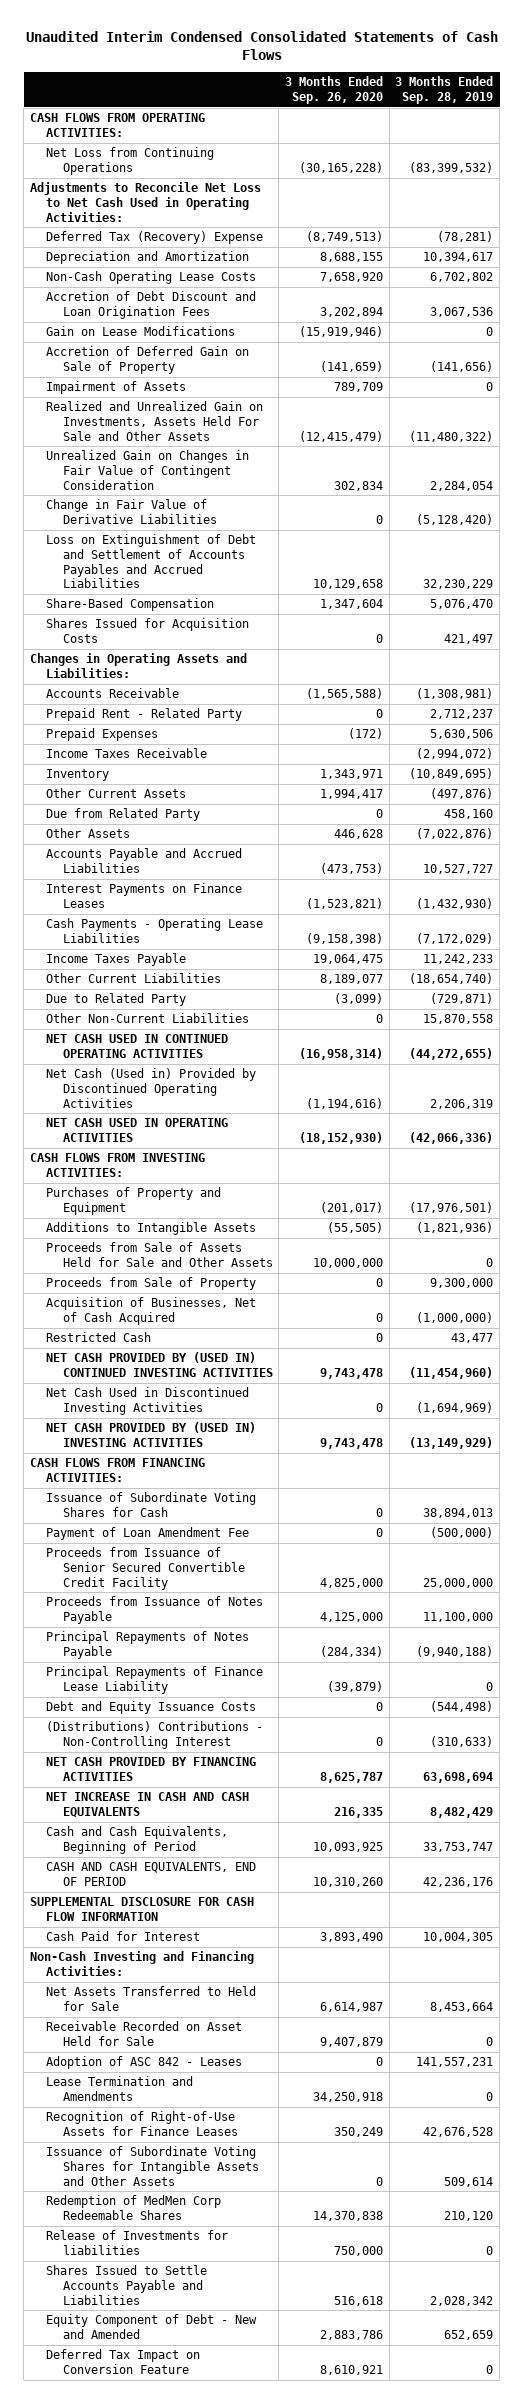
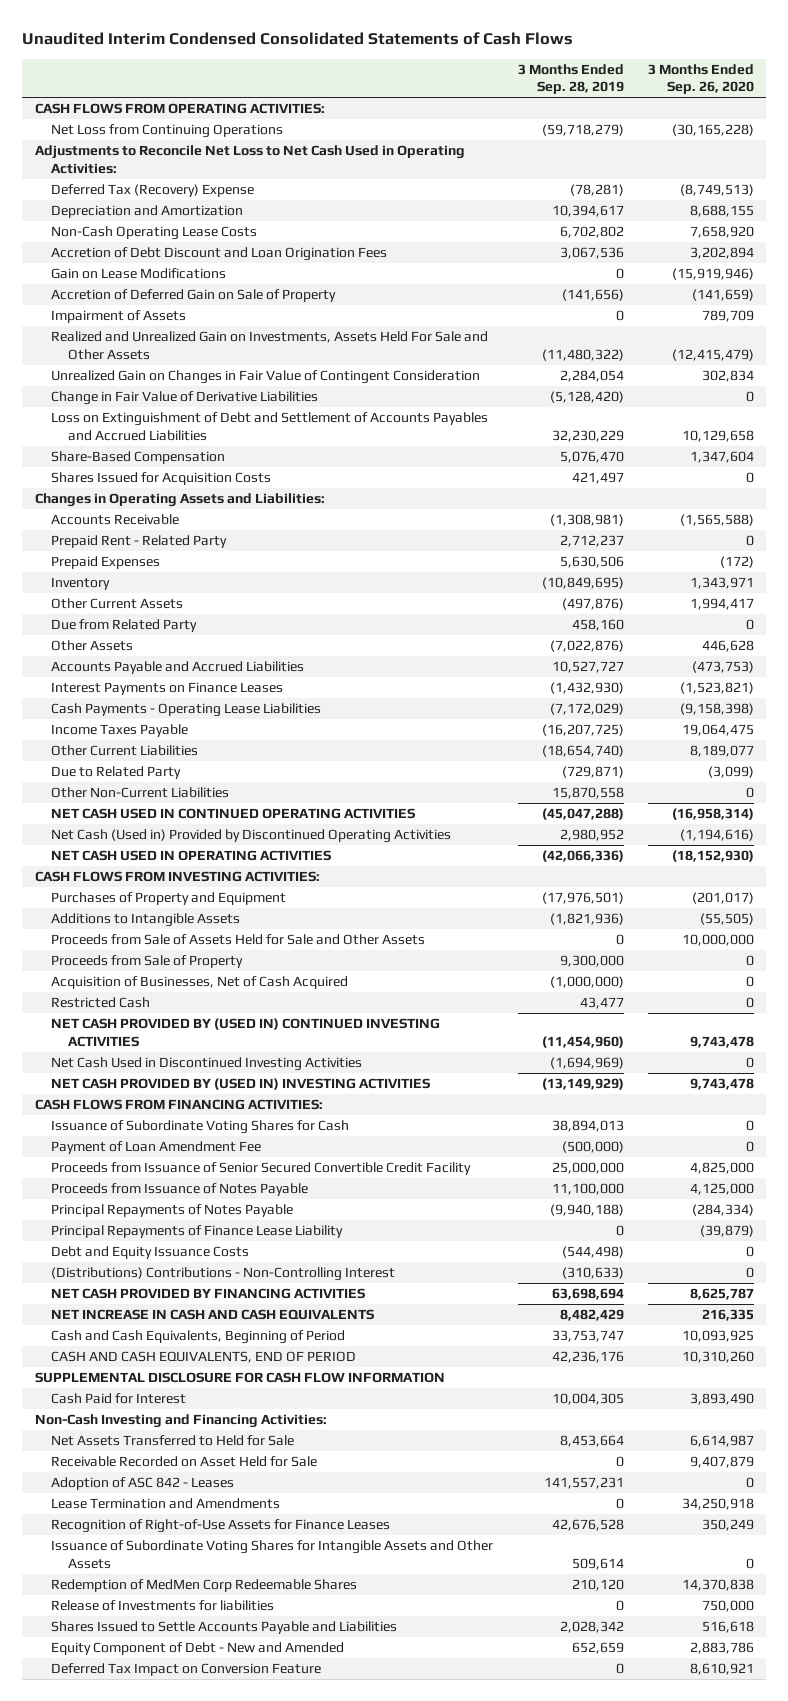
- | 3 Months Ended Sep. 26, 2020 | 3 Months Ended Sep. 28, 2019
+ | 3 Months Ended Sep. 28, 2019 | 3 Months Ended Sep. 26, 2020
- Net Loss from Continuing Operations | (30,165,228) | (83,399,532)
+ Net Loss from Continuing Operations | (59,718,279) | (30,165,228)
- Income Taxes Receivable | | (2,994,072)
- Income Taxes Payable | 19,064,475 | 11,242,233
+ Income Taxes Payable | (16,207,725) | 19,064,475
- NET CASH USED IN CONTINUED OPERATING ACTIVITIES | (16,958,314) | (44,272,655)
- Net Cash (Used in) Provided by Discontinued Operating Activities | (1,194,616) | 2,206,319
+ NET CASH USED IN CONTINUED OPERATING ACTIVITIES | (45,047,288) | (16,958,314)
+ Net Cash (Used in) Provided by Discontinued Operating Activities | 2,980,952 | (1,194,616)

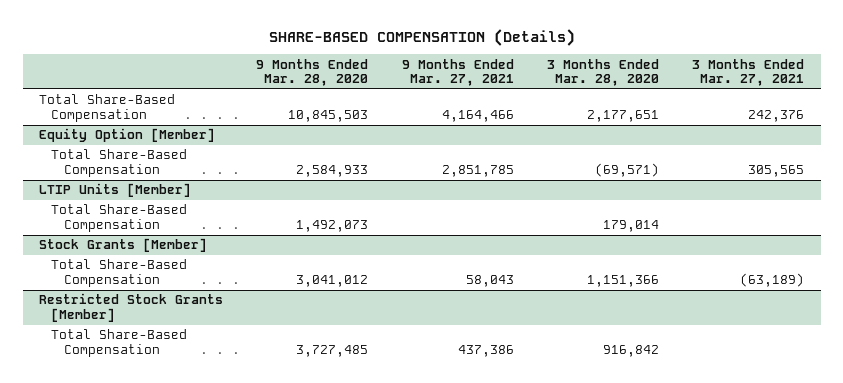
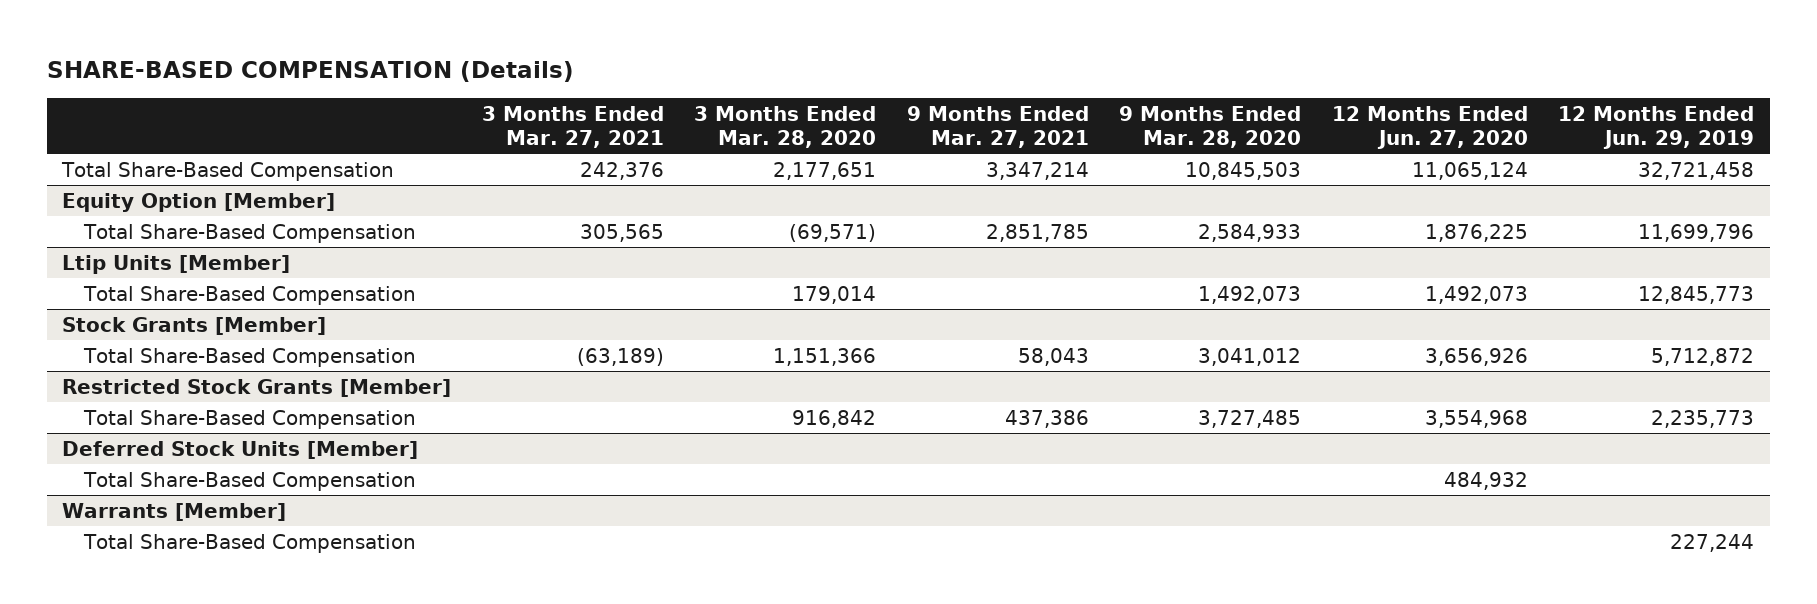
- | 9 Months Ended Mar. 28, 2020 | 9 Months Ended Mar. 27, 2021 | 3 Months Ended Mar. 28, 2020 | 3 Months Ended Mar. 27, 2021
+ | 3 Months Ended Mar. 27, 2021 | 3 Months Ended Mar. 28, 2020 | 9 Months Ended Mar. 27, 2021 | 9 Months Ended Mar. 28, 2020 | 12 Months Ended Jun. 27, 2020 | 12 Months Ended Jun. 29, 2019
- Total Share-Based Compensation | 10,845,503 | 4,164,466 | 2,177,651 | 242,376
+ Total Share-Based Compensation | 242,376 | 2,177,651 | 3,347,214 | 10,845,503 | 11,065,124 | 32,721,458
- LTIP Units [Member]
+ Ltip Units [Member]
+ Deferred Stock Units [Member]
+ Total Share-Based Compensation | | | | | 484,932 |
+ Warrants [Member]
+ Total Share-Based Compensation | | | | | | 227,244

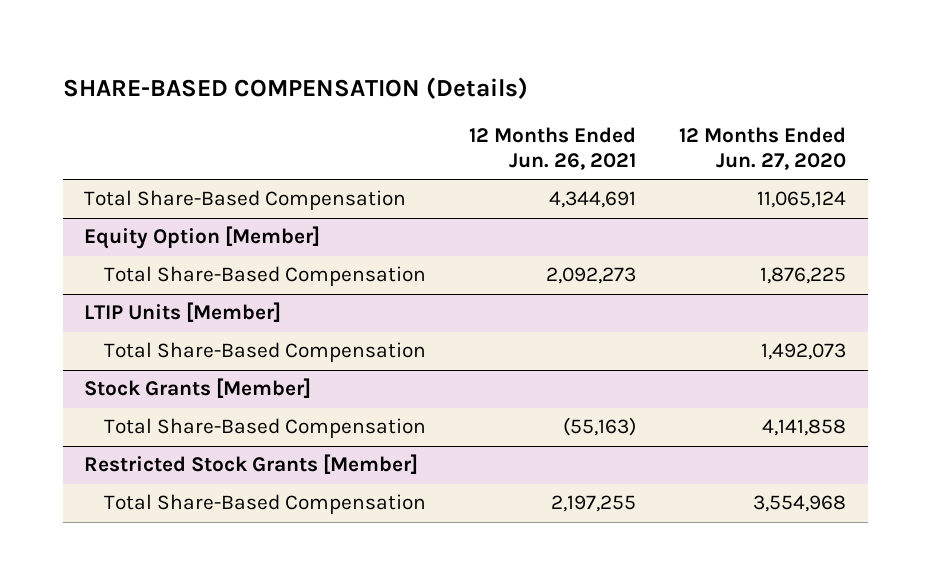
- | 3 Months Ended Mar. 27, 2021 | 3 Months Ended Mar. 28, 2020 | 9 Months Ended Mar. 27, 2021 | 9 Months Ended Mar. 28, 2020 | 12 Months Ended Jun. 27, 2020 | 12 Months Ended Jun. 29, 2019
+ | 12 Months Ended Jun. 26, 2021 | 12 Months Ended Jun. 27, 2020
- Ltip Units [Member]
+ LTIP Units [Member]
@ Stock Grants [Member]
- Total Share-Based Compensation | (63,189) | 1,151,366 | 58,043 | 3,041,012 | 3,656,926 | 5,712,872
+ Total Share-Based Compensation | (55,163) | 4,141,858
- Deferred Stock Units [Member]
- Total Share-Based Compensation | | | | | 484,932 |
- Warrants [Member]
- Total Share-Based Compensation | | | | | | 227,244

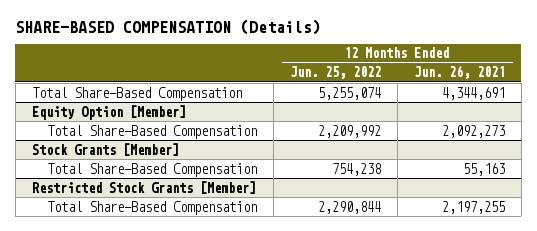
- | 12 Months Ended Jun. 26, 2021 | 12 Months Ended Jun. 27, 2020
+ | 12 Months Ended Jun. 25, 2022 | 12 Months Ended Jun. 26, 2021
- LTIP Units [Member]
- Total Share-Based Compensation | | 1,492,073
@ Stock Grants [Member]
- Total Share-Based Compensation | (55,163) | 4,141,858
+ Total Share-Based Compensation | 754,238 | 55,163

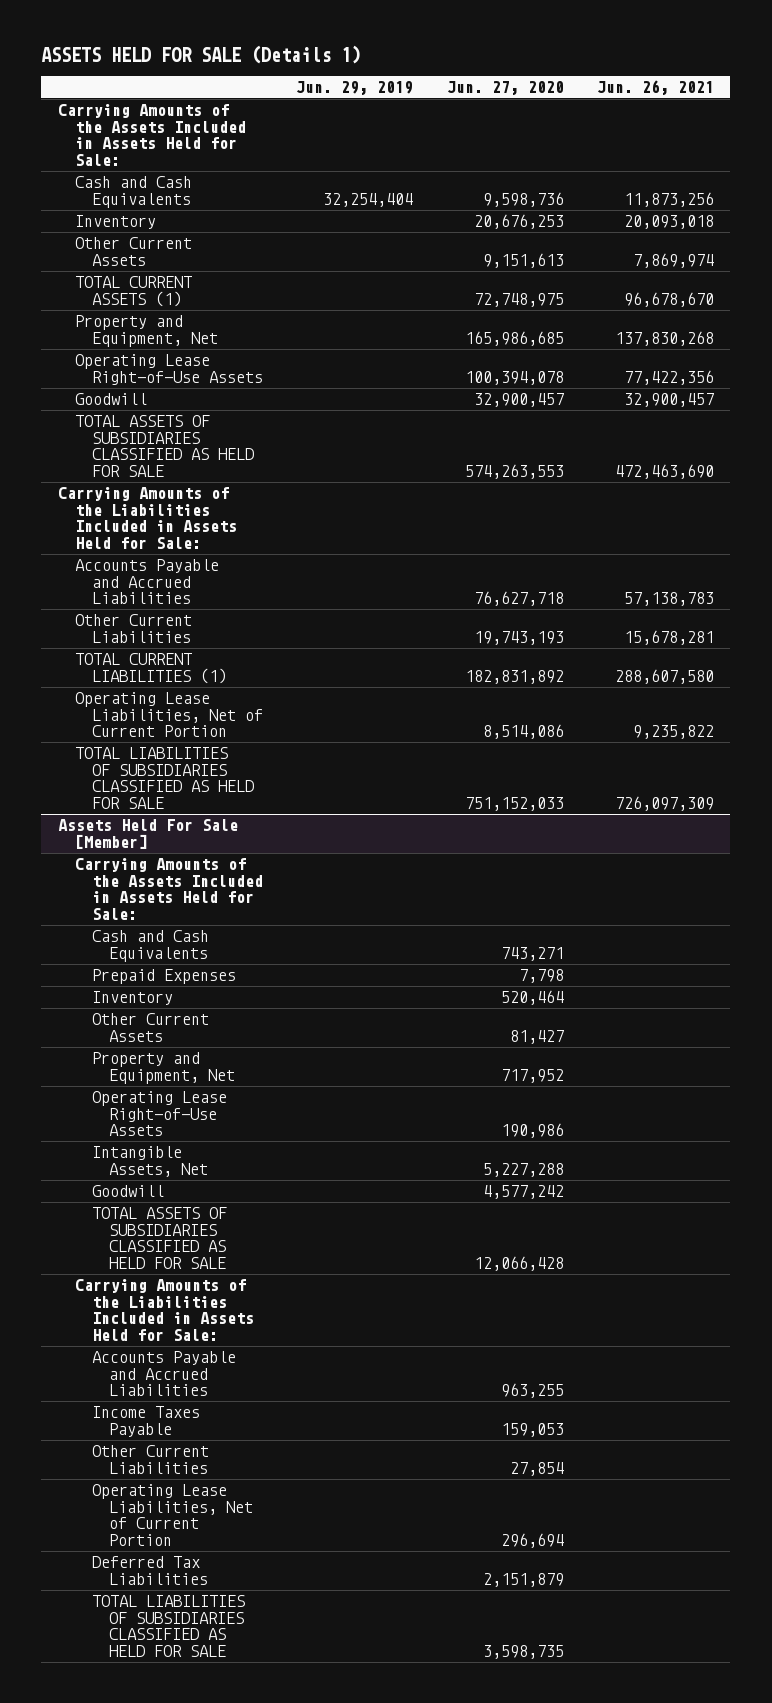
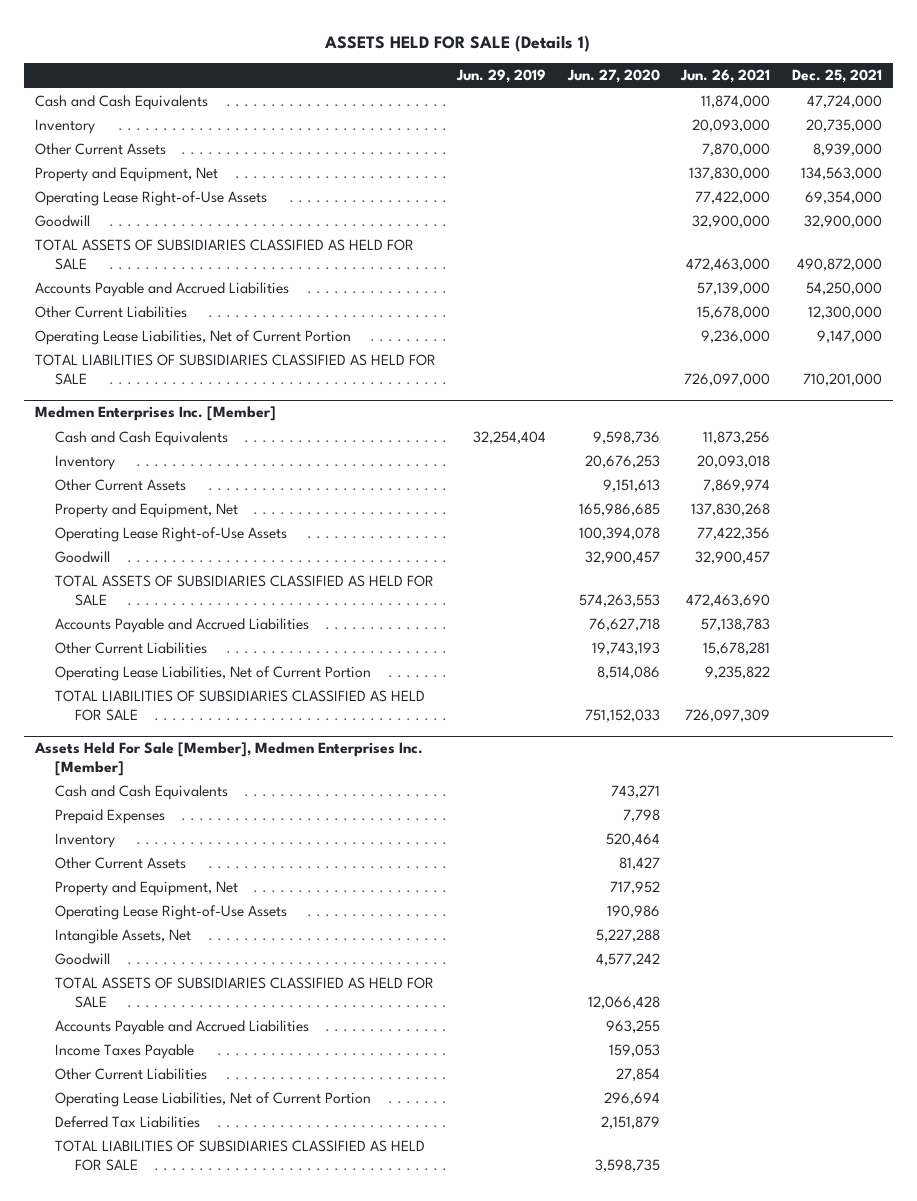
- | Jun. 29, 2019 | Jun. 27, 2020 | Jun. 26, 2021
+ | Jun. 29, 2019 | Jun. 27, 2020 | Jun. 26, 2021 | Dec. 25, 2021
- Carrying Amounts of the Assets Included in Assets Held for Sale:
+ Cash and Cash Equivalents | | | 11,874,000 | 47,724,000
+ Inventory | | | 20,093,000 | 20,735,000
+ Other Current Assets | | | 7,870,000 | 8,939,000
+ Property and Equipment, Net | | | 137,830,000 | 134,563,000
+ Operating Lease Right-of-Use Assets | | | 77,422,000 | 69,354,000
+ Goodwill | | | 32,900,000 | 32,900,000
+ TOTAL ASSETS OF SUBSIDIARIES CLASSIFIED AS HELD FOR SALE | | | 472,463,000 | 490,872,000
+ Accounts Payable and Accrued Liabilities | | | 57,139,000 | 54,250,000
+ Other Current Liabilities | | | 15,678,000 | 12,300,000
+ Operating Lease Liabilities, Net of Current Portion | | | 9,236,000 | 9,147,000
+ TOTAL LIABILITIES OF SUBSIDIARIES CLASSIFIED AS HELD FOR SALE | | | 726,097,000 | 710,201,000
+ Medmen Enterprises Inc. [Member]
- TOTAL CURRENT ASSETS (1) | | 72,748,975 | 96,678,670
- Carrying Amounts of the Liabilities Included in Assets Held for Sale:
- TOTAL CURRENT LIABILITIES (1) | | 182,831,892 | 288,607,580
- Assets Held For Sale [Member]
- Carrying Amounts of the Assets Included in Assets Held for Sale:
+ Assets Held For Sale [Member], Medmen Enterprises Inc. [Member]
- Carrying Amounts of the Liabilities Included in Assets Held for Sale:

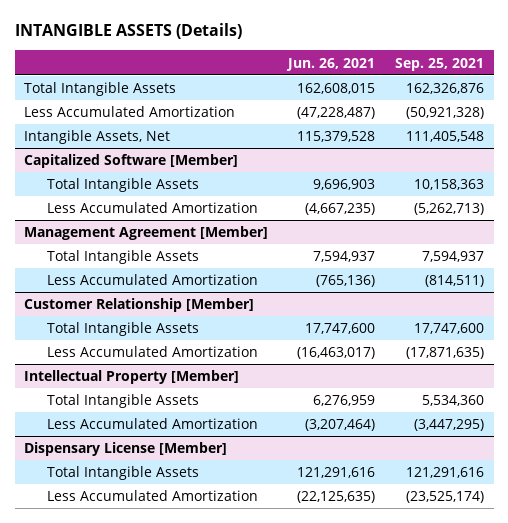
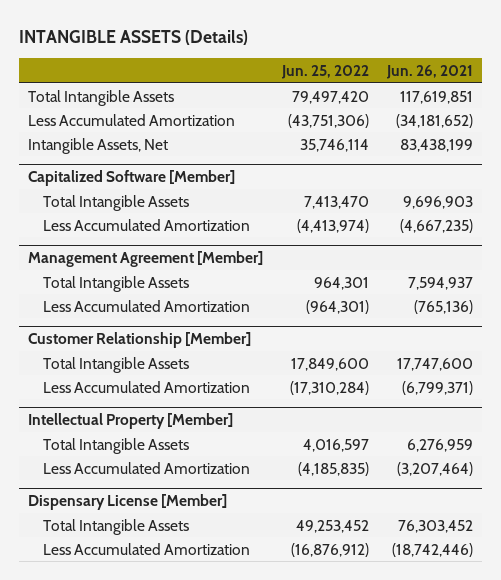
- | Jun. 26, 2021 | Sep. 25, 2021
+ | Jun. 25, 2022 | Jun. 26, 2021
- Total Intangible Assets | 162,608,015 | 162,326,876
- Less Accumulated Amortization | (47,228,487) | (50,921,328)
- Intangible Assets, Net | 115,379,528 | 111,405,548
+ Total Intangible Assets | 79,497,420 | 117,619,851
+ Less Accumulated Amortization | (43,751,306) | (34,181,652)
+ Intangible Assets, Net | 35,746,114 | 83,438,199
@ Customer Relationship [Member]
- Less Accumulated Amortization | (16,463,017) | (17,871,635)
+ Less Accumulated Amortization | (17,310,284) | (6,799,371)
@ Dispensary License [Member]
- Total Intangible Assets | 121,291,616 | 121,291,616
- Less Accumulated Amortization | (22,125,635) | (23,525,174)
+ Total Intangible Assets | 49,253,452 | 76,303,452
+ Less Accumulated Amortization | (16,876,912) | (18,742,446)

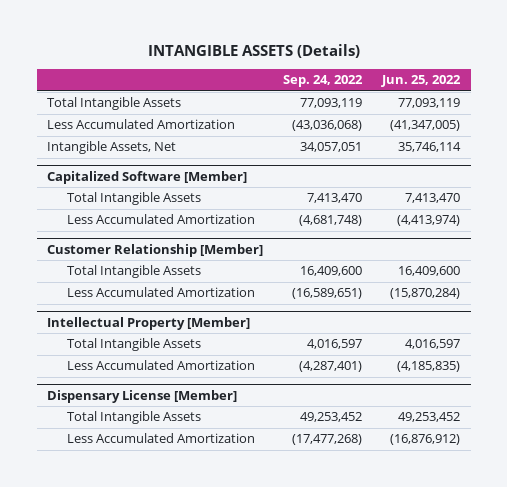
- | Jun. 25, 2022 | Jun. 26, 2021
+ | Sep. 24, 2022 | Jun. 25, 2022
- Total Intangible Assets | 79,497,420 | 117,619,851
- Less Accumulated Amortization | (43,751,306) | (34,181,652)
+ Total Intangible Assets | 77,093,119 | 77,093,119
+ Less Accumulated Amortization | (43,036,068) | (41,347,005)
- Management Agreement [Member]
- Total Intangible Assets | 964,301 | 7,594,937
- Less Accumulated Amortization | (964,301) | (765,136)
@ Customer Relationship [Member]
- Total Intangible Assets | 17,849,600 | 17,747,600
- Less Accumulated Amortization | (17,310,284) | (6,799,371)
+ Total Intangible Assets | 16,409,600 | 16,409,600
+ Less Accumulated Amortization | (16,589,651) | (15,870,284)

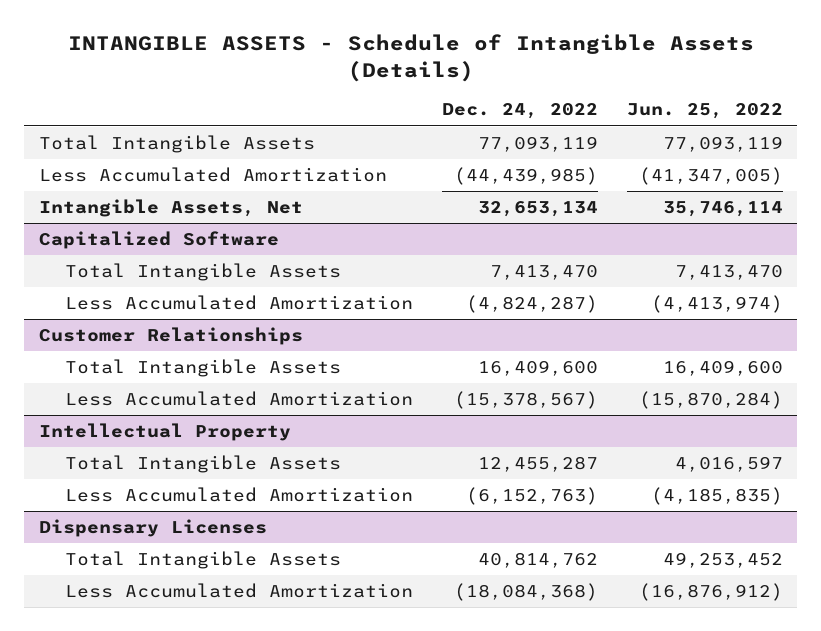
- INTANGIBLE ASSETS (Details)
+ INTANGIBLE ASSETS - Schedule of Intangible Assets (Details)
- | Sep. 24, 2022 | Jun. 25, 2022
+ | Dec. 24, 2022 | Jun. 25, 2022
- Capitalized Software [Member]
+ Capitalized Software
- Customer Relationship [Member]
+ Customer Relationships
- Intellectual Property [Member]
+ Intellectual Property
- Dispensary License [Member]
+ Dispensary Licenses

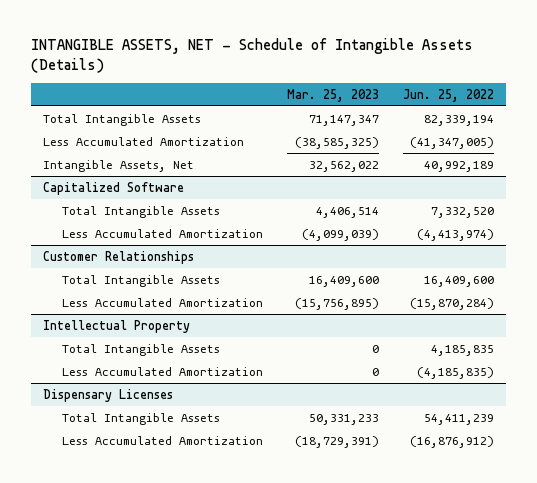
- INTANGIBLE ASSETS - Schedule of Intangible Assets (Details)
+ INTANGIBLE ASSETS, NET - Schedule of Intangible Assets (Details)
- | Dec. 24, 2022 | Jun. 25, 2022
+ | Mar. 25, 2023 | Jun. 25, 2022
- Total Intangible Assets | 77,093,119 | 77,093,119
+ Total Intangible Assets | 71,147,347 | 82,339,194
- Intangible Assets, Net | 32,653,134 | 35,746,114
+ Intangible Assets, Net | 32,562,022 | 40,992,189
@ Capitalized Software
- Total Intangible Assets | 7,413,470 | 7,413,470
+ Total Intangible Assets | 4,406,514 | 7,332,520
@ Intellectual Property
- Total Intangible Assets | 12,455,287 | 4,016,597
+ Total Intangible Assets | 0 | 4,185,835
@ Dispensary Licenses
- Total Intangible Assets | 40,814,762 | 49,253,452
+ Total Intangible Assets | 50,331,233 | 54,411,239

